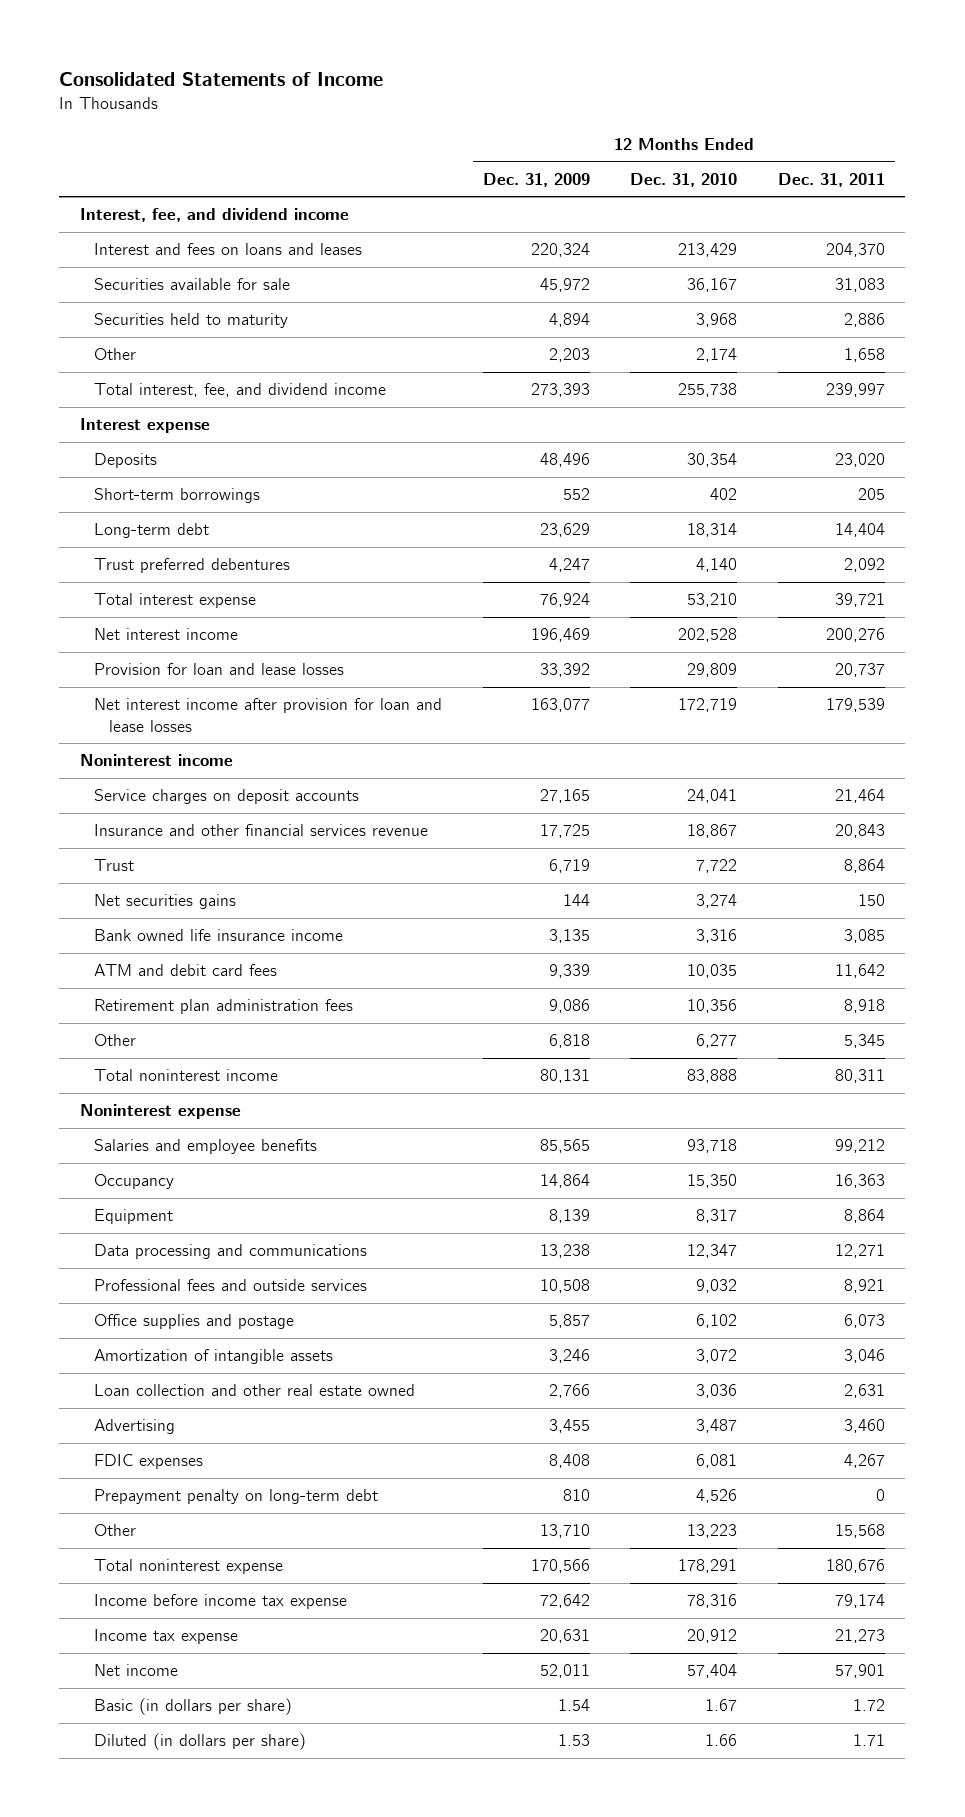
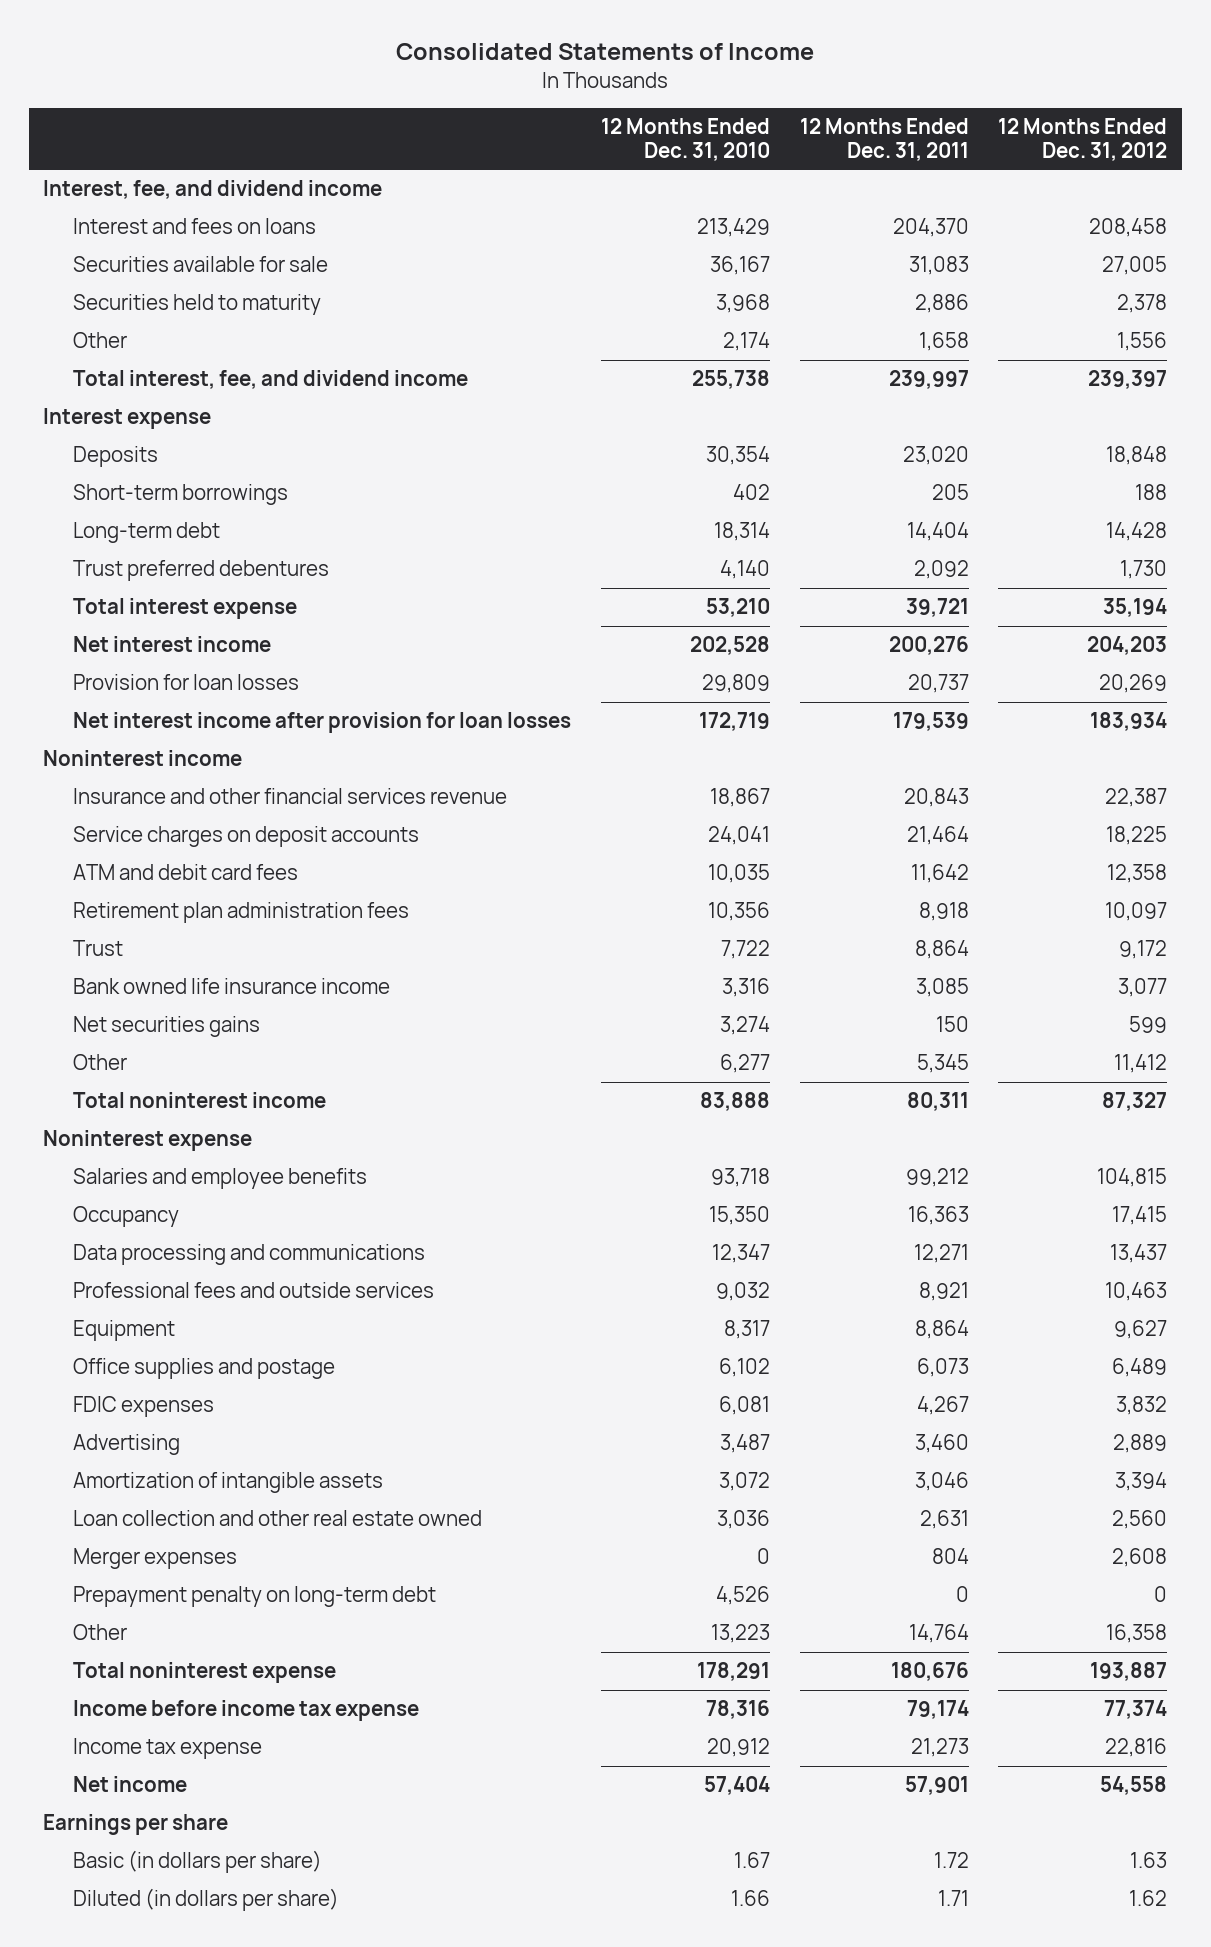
- | 12 Months Ended Dec. 31, 2009 | 12 Months Ended Dec. 31, 2010 | 12 Months Ended Dec. 31, 2011
+ | 12 Months Ended Dec. 31, 2010 | 12 Months Ended Dec. 31, 2011 | 12 Months Ended Dec. 31, 2012
- Interest and fees on loans and leases | 220,324 | 213,429 | 204,370
+ Interest and fees on loans | 213,429 | 204,370 | 208,458
- Provision for loan and lease losses | 33,392 | 29,809 | 20,737
- Net interest income after provision for loan and lease losses | 163,077 | 172,719 | 179,539
+ Provision for loan losses | 29,809 | 20,737 | 20,269
+ Net interest income after provision for loan losses | 172,719 | 179,539 | 183,934
moved down: Service charges on deposit accounts | 24,041 | 21,464 | 18,225
moved down: Trust | 7,722 | 8,864 | 9,172
moved down: Bank owned life insurance income | 3,316 | 3,085 | 3,077
moved down: Net securities gains | 3,274 | 150 | 599
moved down: Equipment | 8,317 | 8,864 | 9,627
moved up: FDIC expenses | 6,081 | 4,267 | 3,832
moved up: Advertising | 3,487 | 3,460 | 2,889
+ Merger expenses | 0 | 804 | 2,608
- Other | 13,710 | 13,223 | 15,568
+ Other | 13,223 | 14,764 | 16,358
+ Earnings per share

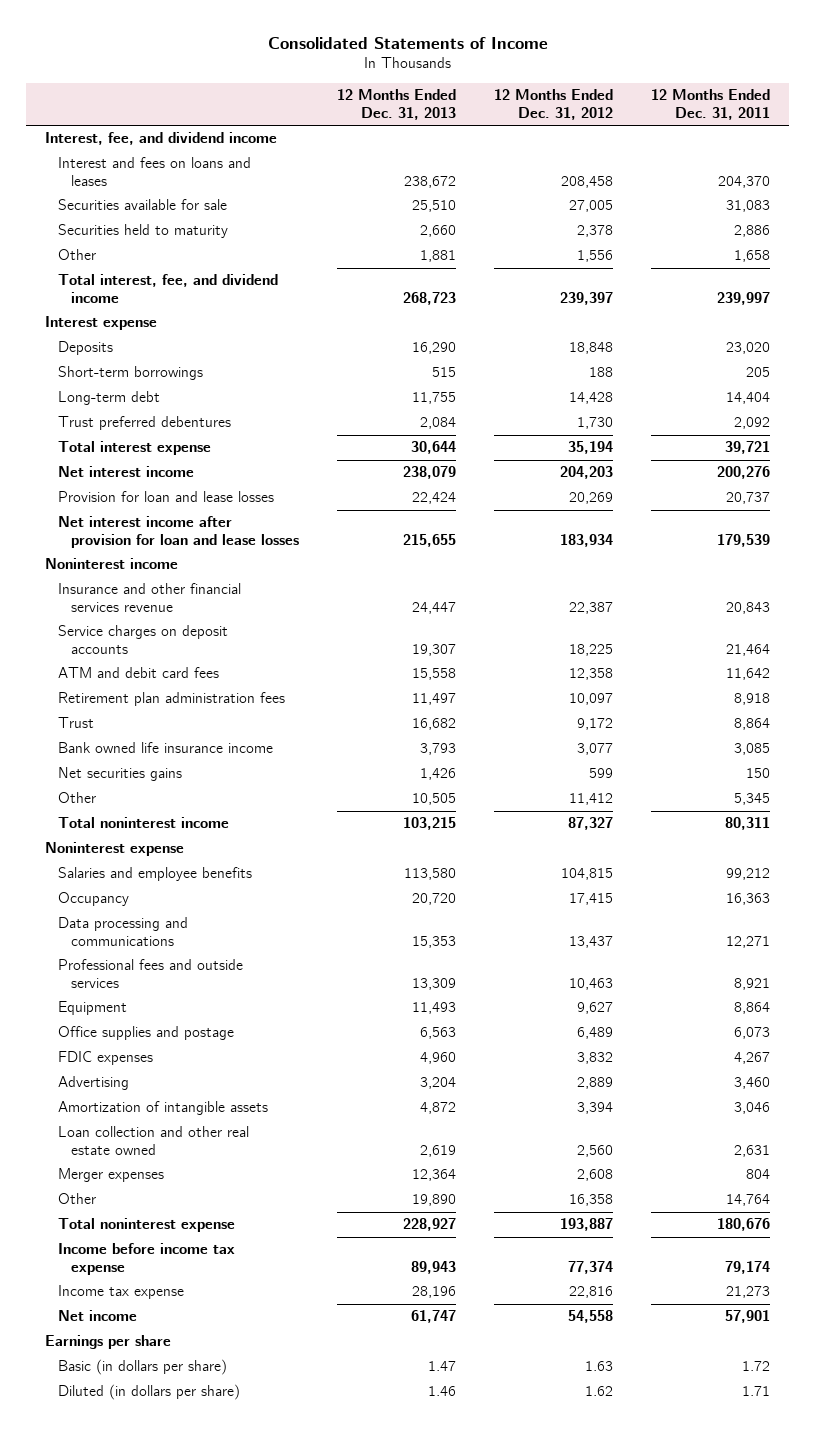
- | 12 Months Ended Dec. 31, 2010 | 12 Months Ended Dec. 31, 2011 | 12 Months Ended Dec. 31, 2012
+ | 12 Months Ended Dec. 31, 2013 | 12 Months Ended Dec. 31, 2012 | 12 Months Ended Dec. 31, 2011
- Interest and fees on loans | 213,429 | 204,370 | 208,458
+ Interest and fees on loans and leases | 238,672 | 208,458 | 204,370
- Provision for loan losses | 29,809 | 20,737 | 20,269
- Net interest income after provision for loan losses | 172,719 | 179,539 | 183,934
+ Provision for loan and lease losses | 22,424 | 20,269 | 20,737
+ Net interest income after provision for loan and lease losses | 215,655 | 183,934 | 179,539
- Prepayment penalty on long-term debt | 4,526 | 0 | 0

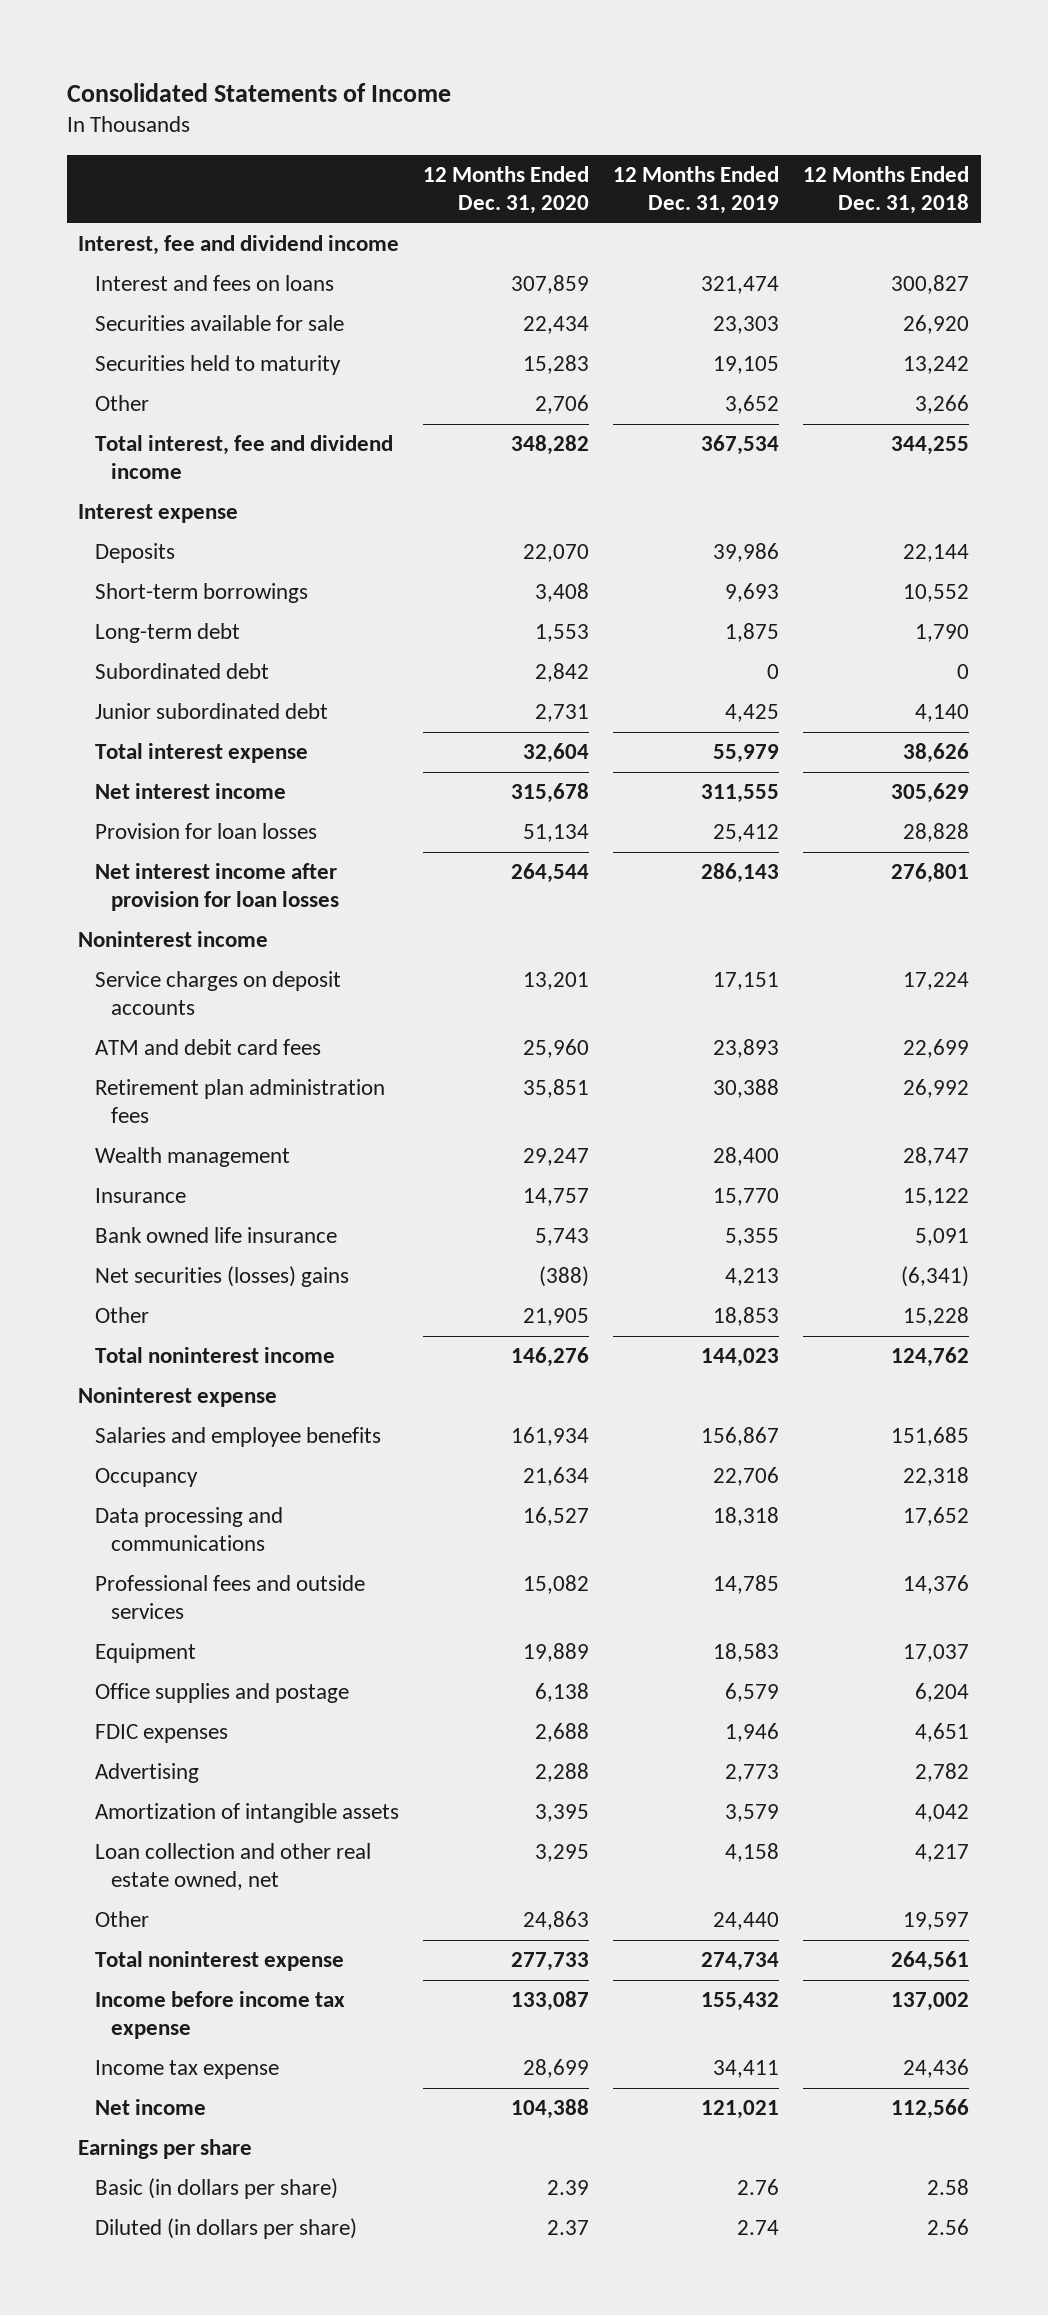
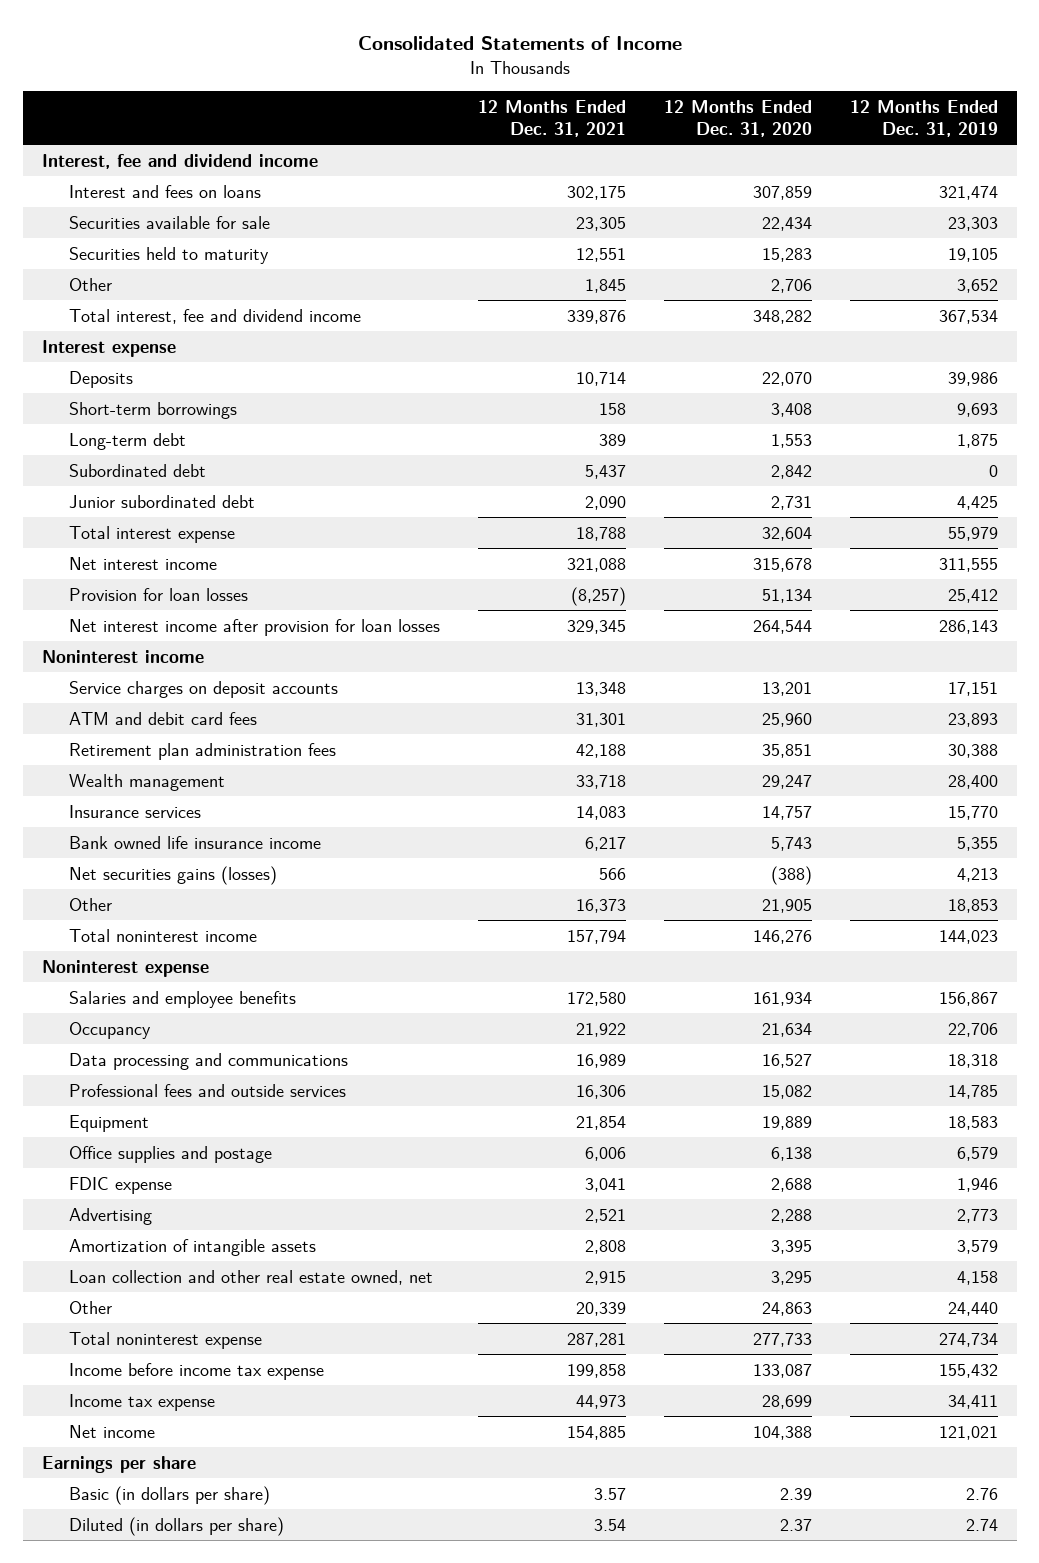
- | 12 Months Ended Dec. 31, 2020 | 12 Months Ended Dec. 31, 2019 | 12 Months Ended Dec. 31, 2018
+ | 12 Months Ended Dec. 31, 2021 | 12 Months Ended Dec. 31, 2020 | 12 Months Ended Dec. 31, 2019
- Insurance | 14,757 | 15,770 | 15,122
- Bank owned life insurance | 5,743 | 5,355 | 5,091
- Net securities (losses) gains | (388) | 4,213 | (6,341)
+ Insurance services | 14,083 | 14,757 | 15,770
+ Bank owned life insurance income | 6,217 | 5,743 | 5,355
+ Net securities gains (losses) | 566 | (388) | 4,213
- FDIC expenses | 2,688 | 1,946 | 4,651
+ FDIC expense | 3,041 | 2,688 | 1,946

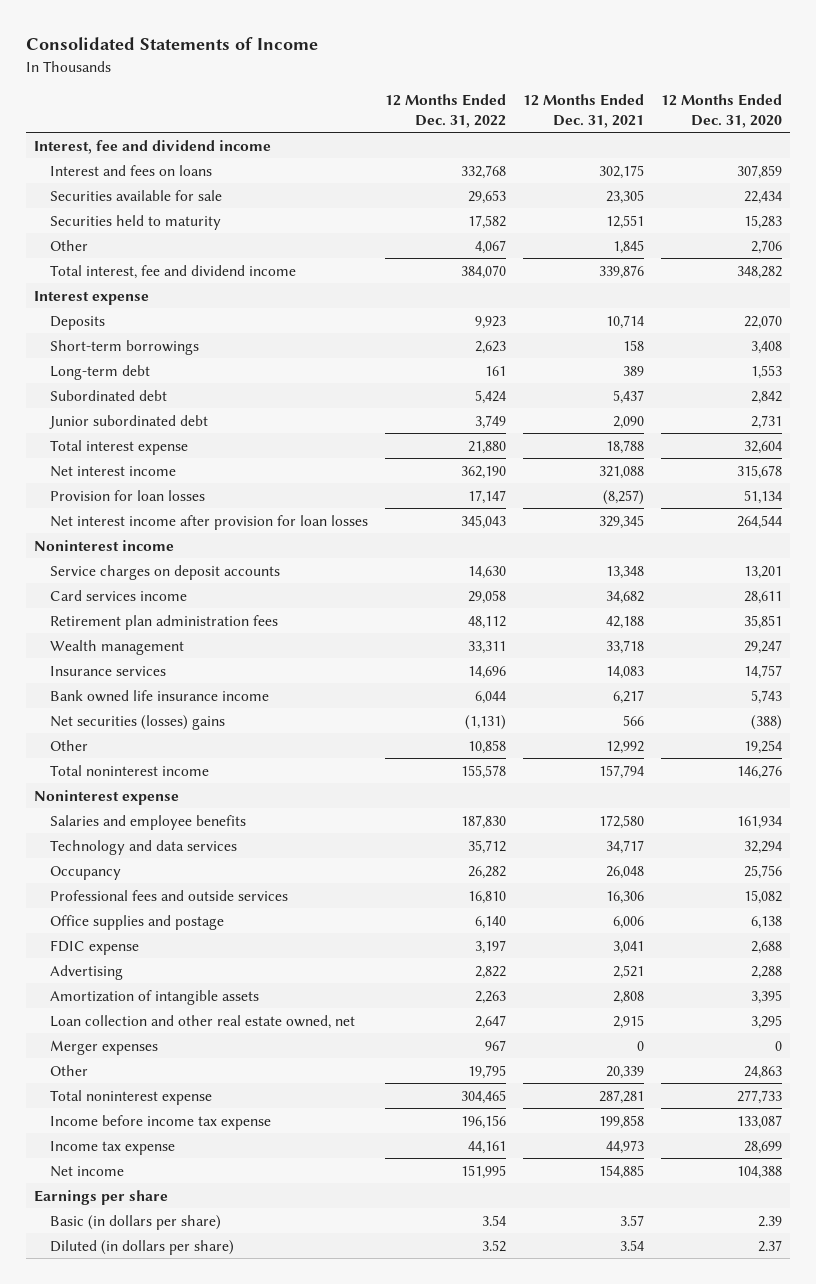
- | 12 Months Ended Dec. 31, 2021 | 12 Months Ended Dec. 31, 2020 | 12 Months Ended Dec. 31, 2019
+ | 12 Months Ended Dec. 31, 2022 | 12 Months Ended Dec. 31, 2021 | 12 Months Ended Dec. 31, 2020
- ATM and debit card fees | 31,301 | 25,960 | 23,893
+ Card services income | 29,058 | 34,682 | 28,611
- Net securities gains (losses) | 566 | (388) | 4,213
- Other | 16,373 | 21,905 | 18,853
+ Net securities (losses) gains | (1,131) | 566 | (388)
+ Other | 10,858 | 12,992 | 19,254
- Occupancy | 21,922 | 21,634 | 22,706
- Data processing and communications | 16,989 | 16,527 | 18,318
+ Technology and data services | 35,712 | 34,717 | 32,294
+ Occupancy | 26,282 | 26,048 | 25,756
- Equipment | 21,854 | 19,889 | 18,583
+ Merger expenses | 967 | 0 | 0

